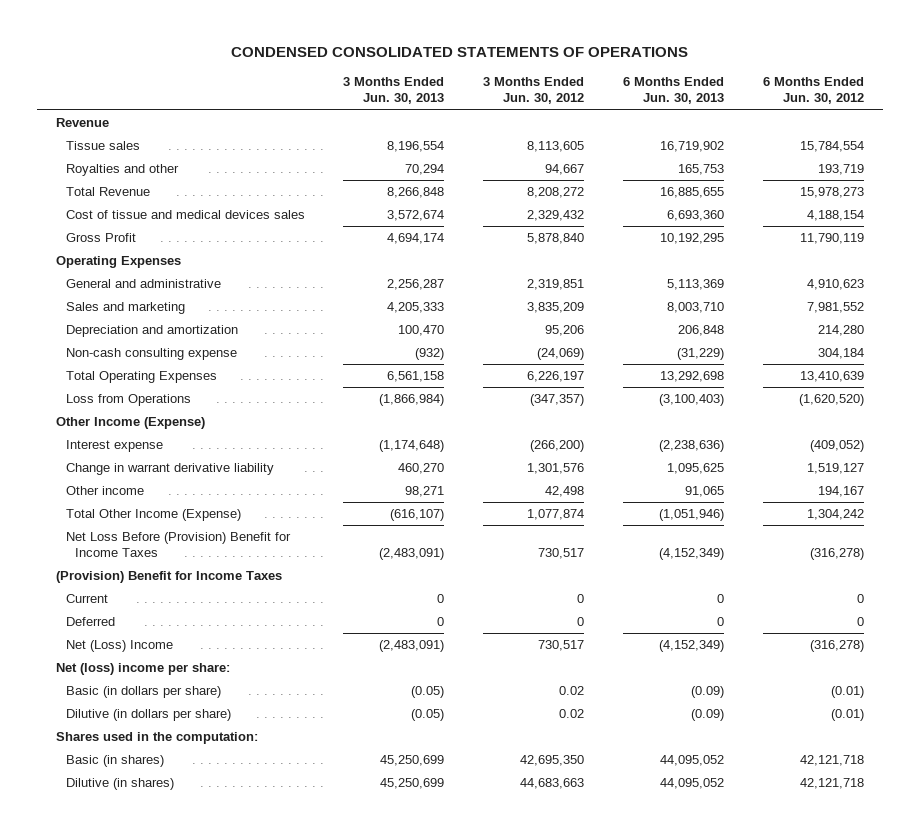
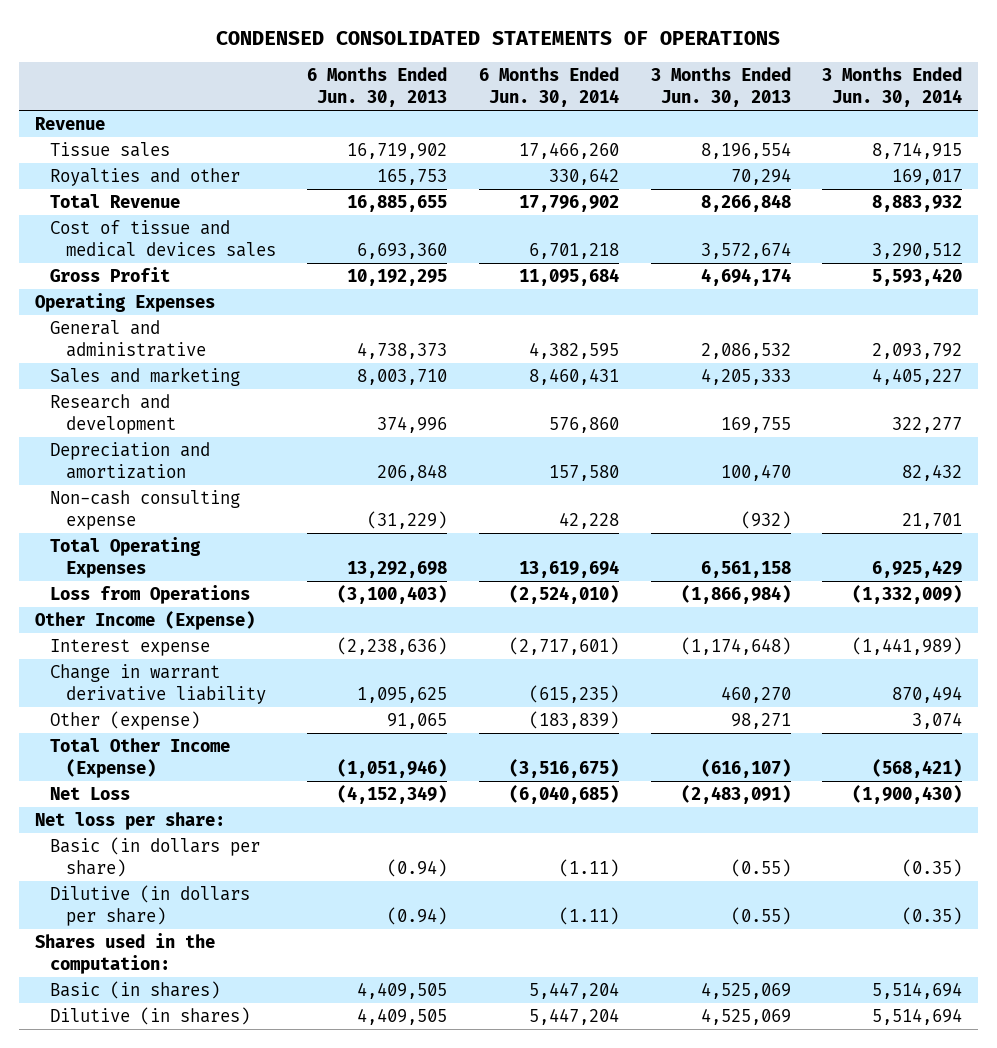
- | 3 Months Ended Jun. 30, 2013 | 3 Months Ended Jun. 30, 2012 | 6 Months Ended Jun. 30, 2013 | 6 Months Ended Jun. 30, 2012
+ | 6 Months Ended Jun. 30, 2013 | 6 Months Ended Jun. 30, 2014 | 3 Months Ended Jun. 30, 2013 | 3 Months Ended Jun. 30, 2014
- General and administrative | 2,256,287 | 2,319,851 | 5,113,369 | 4,910,623
+ General and administrative | 4,738,373 | 4,382,595 | 2,086,532 | 2,093,792
+ Research and development | 374,996 | 576,860 | 169,755 | 322,277
- Other income | 98,271 | 42,498 | 91,065 | 194,167
+ Other (expense) | 91,065 | (183,839) | 98,271 | 3,074
- Net Loss Before (Provision) Benefit for Income Taxes | (2,483,091) | 730,517 | (4,152,349) | (316,278)
- (Provision) Benefit for Income Taxes
- Current | 0 | 0 | 0 | 0
- Deferred | 0 | 0 | 0 | 0
- Net (Loss) Income | (2,483,091) | 730,517 | (4,152,349) | (316,278)
- Net (loss) income per share:
- Basic (in dollars per share) | (0.05) | 0.02 | (0.09) | (0.01)
- Dilutive (in dollars per share) | (0.05) | 0.02 | (0.09) | (0.01)
+ Net Loss | (4,152,349) | (6,040,685) | (2,483,091) | (1,900,430)
+ Net loss per share:
+ Basic (in dollars per share) | (0.94) | (1.11) | (0.55) | (0.35)
+ Dilutive (in dollars per share) | (0.94) | (1.11) | (0.55) | (0.35)
- Basic (in shares) | 45,250,699 | 42,695,350 | 44,095,052 | 42,121,718
- Dilutive (in shares) | 45,250,699 | 44,683,663 | 44,095,052 | 42,121,718
+ Basic (in shares) | 4,409,505 | 5,447,204 | 4,525,069 | 5,514,694
+ Dilutive (in shares) | 4,409,505 | 5,447,204 | 4,525,069 | 5,514,694

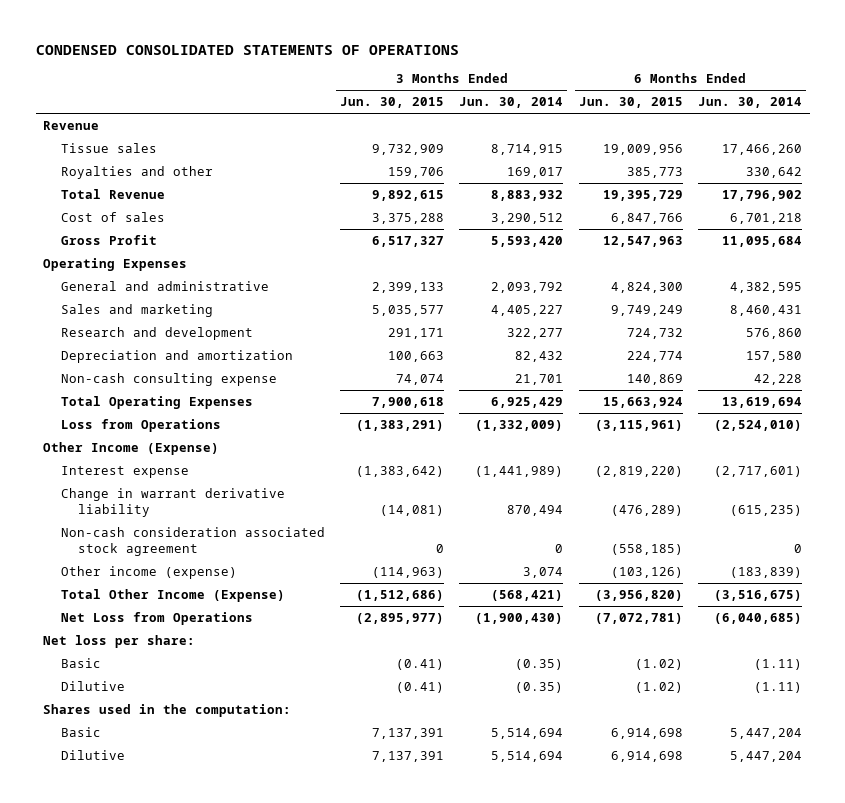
- | 6 Months Ended Jun. 30, 2013 | 6 Months Ended Jun. 30, 2014 | 3 Months Ended Jun. 30, 2013 | 3 Months Ended Jun. 30, 2014
+ | 3 Months Ended Jun. 30, 2015 | 3 Months Ended Jun. 30, 2014 | 6 Months Ended Jun. 30, 2015 | 6 Months Ended Jun. 30, 2014
- Cost of tissue and medical devices sales | 6,693,360 | 6,701,218 | 3,572,674 | 3,290,512
+ Cost of sales | 3,375,288 | 3,290,512 | 6,847,766 | 6,701,218
- Other (expense) | 91,065 | (183,839) | 98,271 | 3,074
+ Non-cash consideration associated stock agreement | 0 | 0 | (558,185) | 0
+ Other income (expense) | (114,963) | 3,074 | (103,126) | (183,839)
- Net Loss | (4,152,349) | (6,040,685) | (2,483,091) | (1,900,430)
+ Net Loss from Operations | (2,895,977) | (1,900,430) | (7,072,781) | (6,040,685)
- Basic (in dollars per share) | (0.94) | (1.11) | (0.55) | (0.35)
- Dilutive (in dollars per share) | (0.94) | (1.11) | (0.55) | (0.35)
+ Basic | (0.41) | (0.35) | (1.02) | (1.11)
+ Dilutive | (0.41) | (0.35) | (1.02) | (1.11)
- Basic (in shares) | 4,409,505 | 5,447,204 | 4,525,069 | 5,514,694
- Dilutive (in shares) | 4,409,505 | 5,447,204 | 4,525,069 | 5,514,694
+ Basic | 7,137,391 | 5,514,694 | 6,914,698 | 5,447,204
+ Dilutive | 7,137,391 | 5,514,694 | 6,914,698 | 5,447,204

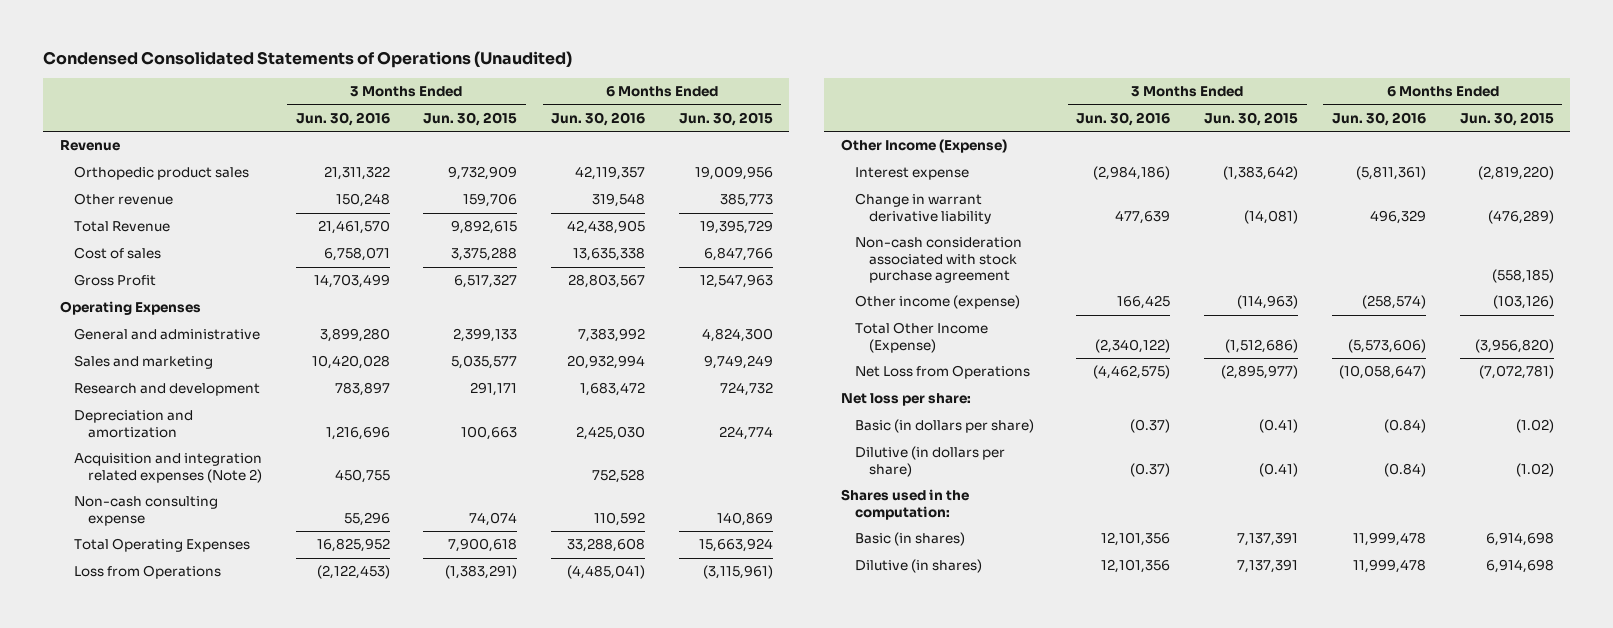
- CONDENSED CONSOLIDATED STATEMENTS OF OPERATIONS
+ Condensed Consolidated Statements of Operations (Unaudited)
- | 3 Months Ended Jun. 30, 2015 | 3 Months Ended Jun. 30, 2014 | 6 Months Ended Jun. 30, 2015 | 6 Months Ended Jun. 30, 2014
+ | 3 Months Ended Jun. 30, 2016 | 3 Months Ended Jun. 30, 2015 | 6 Months Ended Jun. 30, 2016 | 6 Months Ended Jun. 30, 2015
- Tissue sales | 9,732,909 | 8,714,915 | 19,009,956 | 17,466,260
- Royalties and other | 159,706 | 169,017 | 385,773 | 330,642
+ Orthopedic product sales | 21,311,322 | 9,732,909 | 42,119,357 | 19,009,956
+ Other revenue | 150,248 | 159,706 | 319,548 | 385,773
+ Acquisition and integration related expenses (Note 2) | 450,755 | | 752,528 |
- Non-cash consideration associated stock agreement | 0 | 0 | (558,185) | 0
+ Non-cash consideration associated with stock purchase agreement | | | | (558,185)
- Basic | (0.41) | (0.35) | (1.02) | (1.11)
- Dilutive | (0.41) | (0.35) | (1.02) | (1.11)
+ Basic (in dollars per share) | (0.37) | (0.41) | (0.84) | (1.02)
+ Dilutive (in dollars per share) | (0.37) | (0.41) | (0.84) | (1.02)
- Basic | 7,137,391 | 5,514,694 | 6,914,698 | 5,447,204
- Dilutive | 7,137,391 | 5,514,694 | 6,914,698 | 5,447,204
+ Basic (in shares) | 12,101,356 | 7,137,391 | 11,999,478 | 6,914,698
+ Dilutive (in shares) | 12,101,356 | 7,137,391 | 11,999,478 | 6,914,698

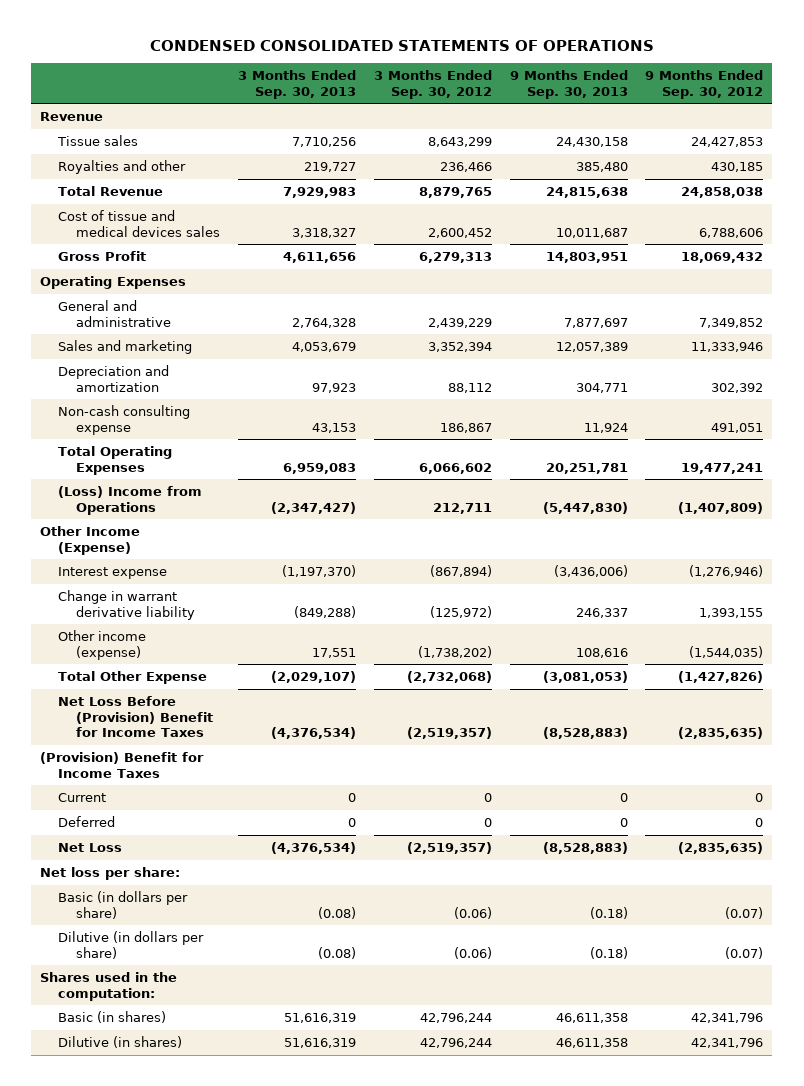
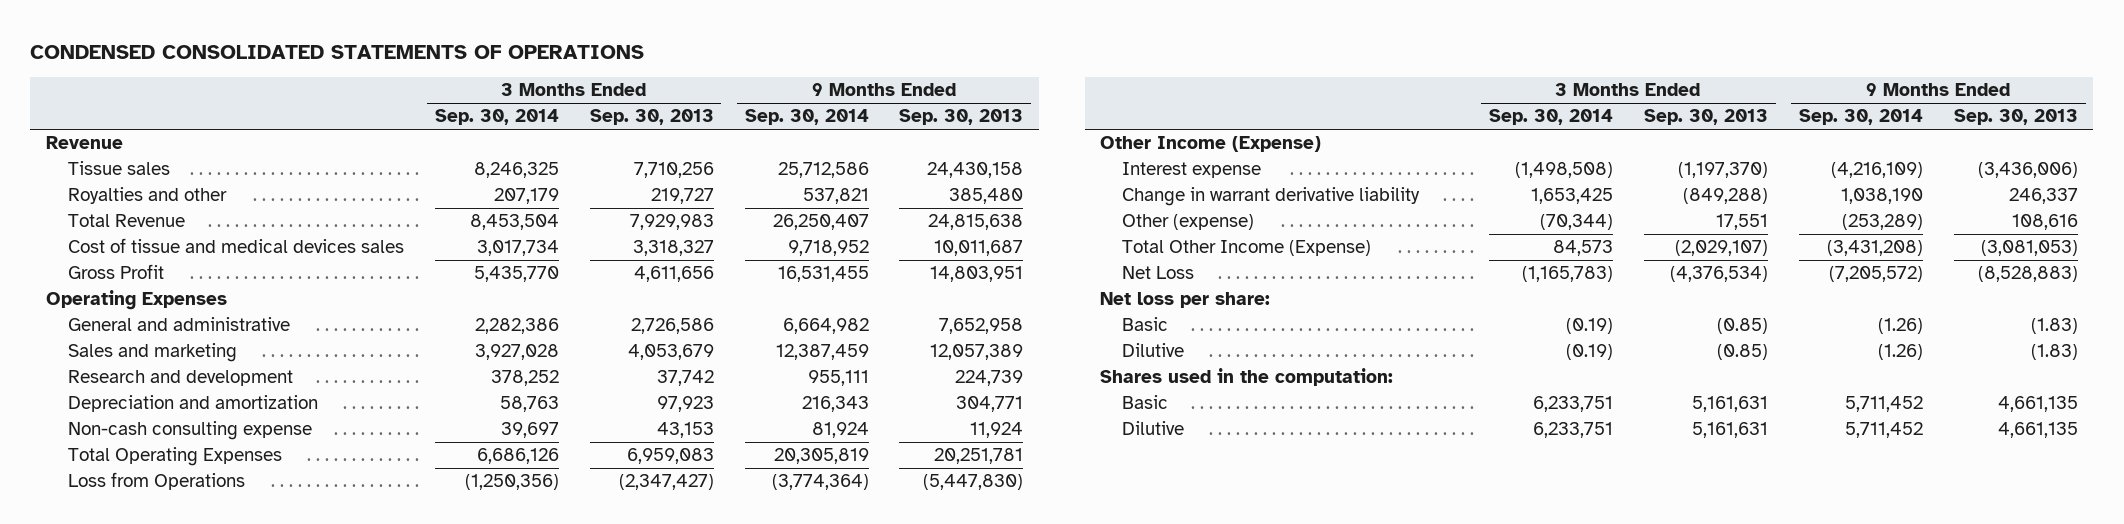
- | 3 Months Ended Sep. 30, 2013 | 3 Months Ended Sep. 30, 2012 | 9 Months Ended Sep. 30, 2013 | 9 Months Ended Sep. 30, 2012
+ | 3 Months Ended Sep. 30, 2014 | 3 Months Ended Sep. 30, 2013 | 9 Months Ended Sep. 30, 2014 | 9 Months Ended Sep. 30, 2013
- General and administrative | 2,764,328 | 2,439,229 | 7,877,697 | 7,349,852
+ General and administrative | 2,282,386 | 2,726,586 | 6,664,982 | 7,652,958
+ Research and development | 378,252 | 37,742 | 955,111 | 224,739
- (Loss) Income from Operations | (2,347,427) | 212,711 | (5,447,830) | (1,407,809)
+ Loss from Operations | (1,250,356) | (2,347,427) | (3,774,364) | (5,447,830)
- Other income (expense) | 17,551 | (1,738,202) | 108,616 | (1,544,035)
- Total Other Expense | (2,029,107) | (2,732,068) | (3,081,053) | (1,427,826)
- Net Loss Before (Provision) Benefit for Income Taxes | (4,376,534) | (2,519,357) | (8,528,883) | (2,835,635)
- (Provision) Benefit for Income Taxes
- Current | 0 | 0 | 0 | 0
- Deferred | 0 | 0 | 0 | 0
+ Other (expense) | (70,344) | 17,551 | (253,289) | 108,616
+ Total Other Income (Expense) | 84,573 | (2,029,107) | (3,431,208) | (3,081,053)
- Basic (in dollars per share) | (0.08) | (0.06) | (0.18) | (0.07)
- Dilutive (in dollars per share) | (0.08) | (0.06) | (0.18) | (0.07)
+ Basic | (0.19) | (0.85) | (1.26) | (1.83)
+ Dilutive | (0.19) | (0.85) | (1.26) | (1.83)
- Basic (in shares) | 51,616,319 | 42,796,244 | 46,611,358 | 42,341,796
- Dilutive (in shares) | 51,616,319 | 42,796,244 | 46,611,358 | 42,341,796
+ Basic | 6,233,751 | 5,161,631 | 5,711,452 | 4,661,135
+ Dilutive | 6,233,751 | 5,161,631 | 5,711,452 | 4,661,135

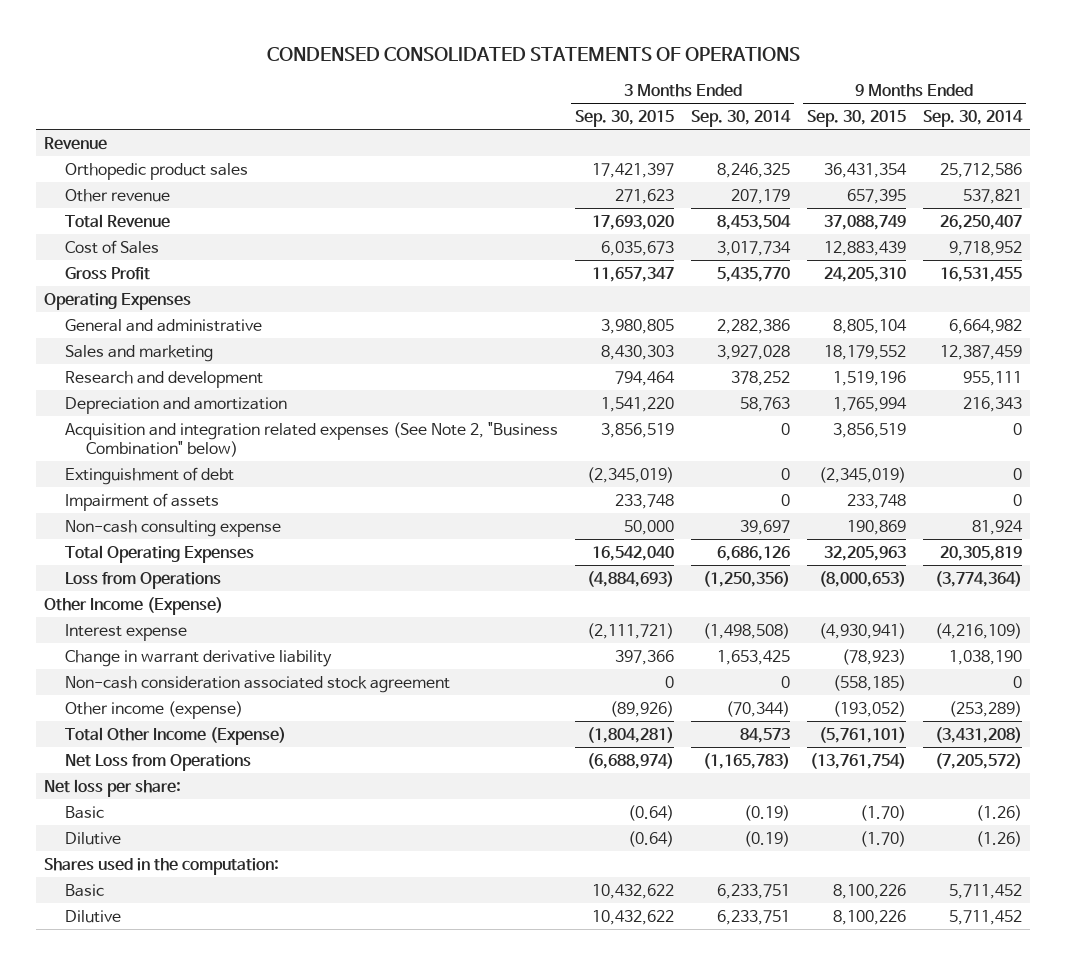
- | 3 Months Ended Sep. 30, 2014 | 3 Months Ended Sep. 30, 2013 | 9 Months Ended Sep. 30, 2014 | 9 Months Ended Sep. 30, 2013
+ | 3 Months Ended Sep. 30, 2015 | 3 Months Ended Sep. 30, 2014 | 9 Months Ended Sep. 30, 2015 | 9 Months Ended Sep. 30, 2014
- Tissue sales | 8,246,325 | 7,710,256 | 25,712,586 | 24,430,158
- Royalties and other | 207,179 | 219,727 | 537,821 | 385,480
+ Orthopedic product sales | 17,421,397 | 8,246,325 | 36,431,354 | 25,712,586
+ Other revenue | 271,623 | 207,179 | 657,395 | 537,821
- Cost of tissue and medical devices sales | 3,017,734 | 3,318,327 | 9,718,952 | 10,011,687
+ Cost of Sales | 6,035,673 | 3,017,734 | 12,883,439 | 9,718,952
+ Acquisition and integration related expenses (See Note 2, "Business Combination" below) | 3,856,519 | 0 | 3,856,519 | 0
+ Extinguishment of debt | (2,345,019) | 0 | (2,345,019) | 0
+ Impairment of assets | 233,748 | 0 | 233,748 | 0
- Other (expense) | (70,344) | 17,551 | (253,289) | 108,616
+ Non-cash consideration associated stock agreement | 0 | 0 | (558,185) | 0
+ Other income (expense) | (89,926) | (70,344) | (193,052) | (253,289)
- Net Loss | (1,165,783) | (4,376,534) | (7,205,572) | (8,528,883)
+ Net Loss from Operations | (6,688,974) | (1,165,783) | (13,761,754) | (7,205,572)

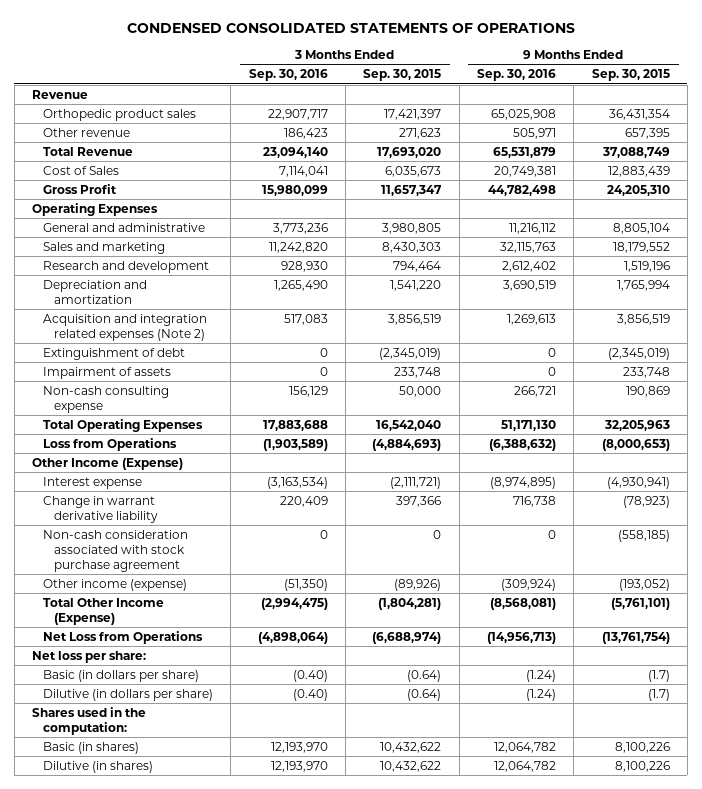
- | 3 Months Ended Sep. 30, 2015 | 3 Months Ended Sep. 30, 2014 | 9 Months Ended Sep. 30, 2015 | 9 Months Ended Sep. 30, 2014
+ | 3 Months Ended Sep. 30, 2016 | 3 Months Ended Sep. 30, 2015 | 9 Months Ended Sep. 30, 2016 | 9 Months Ended Sep. 30, 2015
- Acquisition and integration related expenses (See Note 2, "Business Combination" below) | 3,856,519 | 0 | 3,856,519 | 0
+ Acquisition and integration related expenses (Note 2) | 517,083 | 3,856,519 | 1,269,613 | 3,856,519
- Non-cash consideration associated stock agreement | 0 | 0 | (558,185) | 0
+ Non-cash consideration associated with stock purchase agreement | 0 | 0 | 0 | (558,185)
- Basic | (0.64) | (0.19) | (1.70) | (1.26)
- Dilutive | (0.64) | (0.19) | (1.70) | (1.26)
+ Basic (in dollars per share) | (0.40) | (0.64) | (1.24) | (1.7)
+ Dilutive (in dollars per share) | (0.40) | (0.64) | (1.24) | (1.7)
- Basic | 10,432,622 | 6,233,751 | 8,100,226 | 5,711,452
- Dilutive | 10,432,622 | 6,233,751 | 8,100,226 | 5,711,452
+ Basic (in shares) | 12,193,970 | 10,432,622 | 12,064,782 | 8,100,226
+ Dilutive (in shares) | 12,193,970 | 10,432,622 | 12,064,782 | 8,100,226

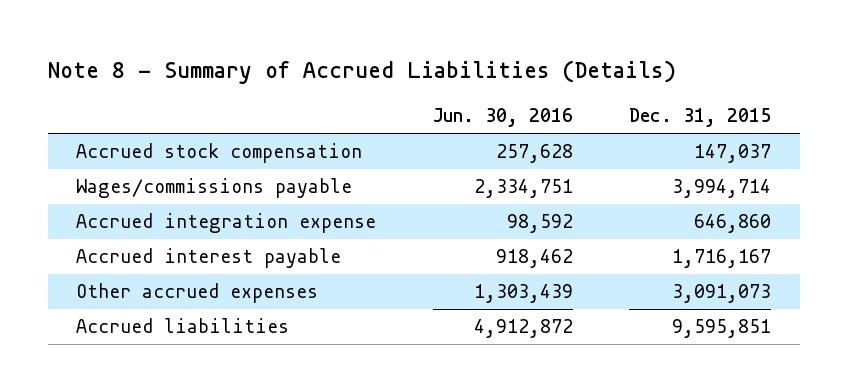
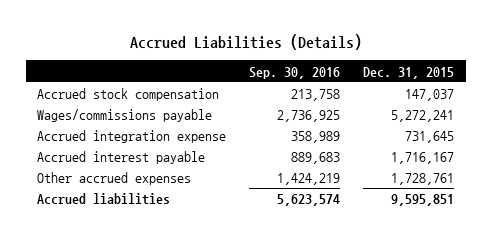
- Note 8 - Summary of Accrued Liabilities (Details)
+ Accrued Liabilities (Details)
- | Jun. 30, 2016 | Dec. 31, 2015
+ | Sep. 30, 2016 | Dec. 31, 2015
- Wages/commissions payable | 2,334,751 | 3,994,714
- Accrued integration expense | 98,592 | 646,860
+ Wages/commissions payable | 2,736,925 | 5,272,241
+ Accrued integration expense | 358,989 | 731,645
- Other accrued expenses | 1,303,439 | 3,091,073
+ Other accrued expenses | 1,424,219 | 1,728,761

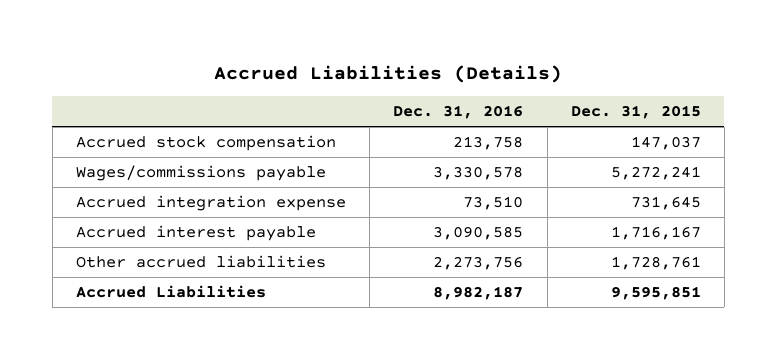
- | Sep. 30, 2016 | Dec. 31, 2015
+ | Dec. 31, 2016 | Dec. 31, 2015
- Other accrued expenses | 1,424,219 | 1,728,761
- Accrued liabilities | 5,623,574 | 9,595,851
+ Other accrued liabilities | 2,273,756 | 1,728,761
+ Accrued Liabilities | 8,982,187 | 9,595,851

